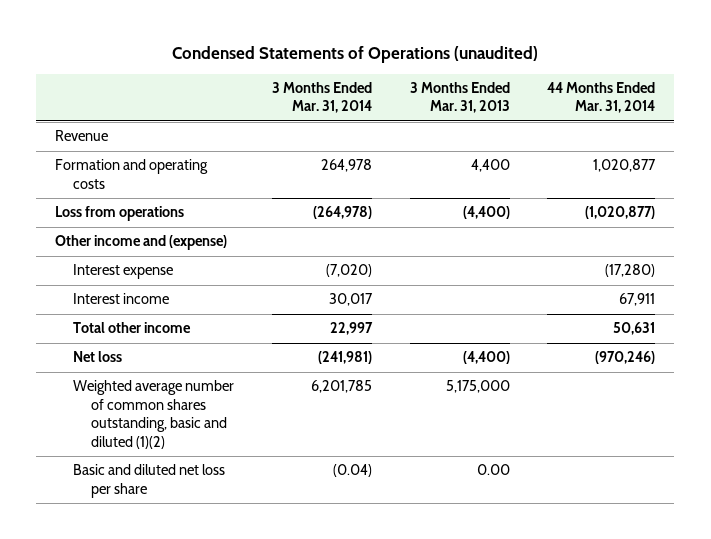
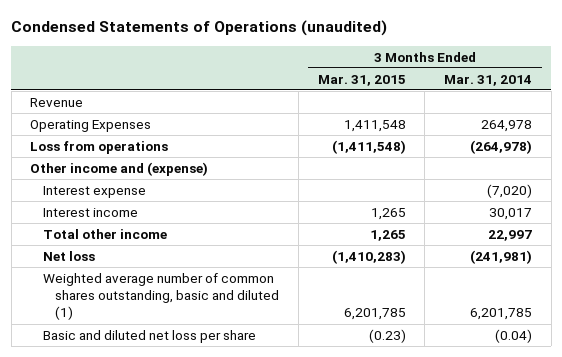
- | 3 Months Ended Mar. 31, 2014 | 3 Months Ended Mar. 31, 2013 | 44 Months Ended Mar. 31, 2014
+ | 3 Months Ended Mar. 31, 2015 | 3 Months Ended Mar. 31, 2014
- Formation and operating costs | 264,978 | 4,400 | 1,020,877
+ Operating Expenses | 1,411,548 | 264,978
- Weighted average number of common shares outstanding, basic and diluted (1)(2) | 6,201,785 | 5,175,000 |
+ Weighted average number of common shares outstanding, basic and diluted (1) | 6,201,785 | 6,201,785

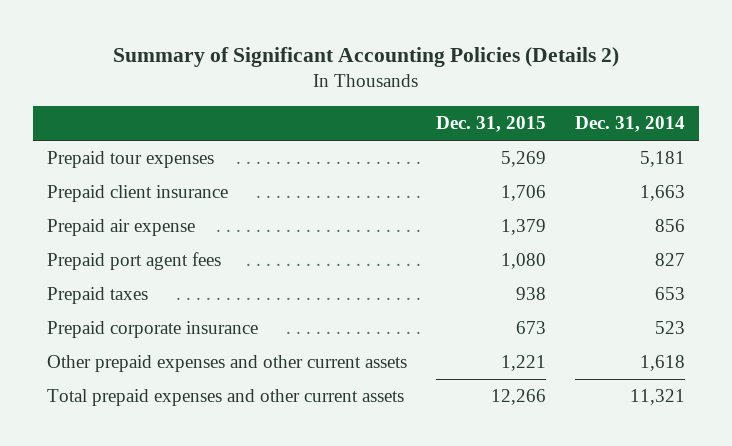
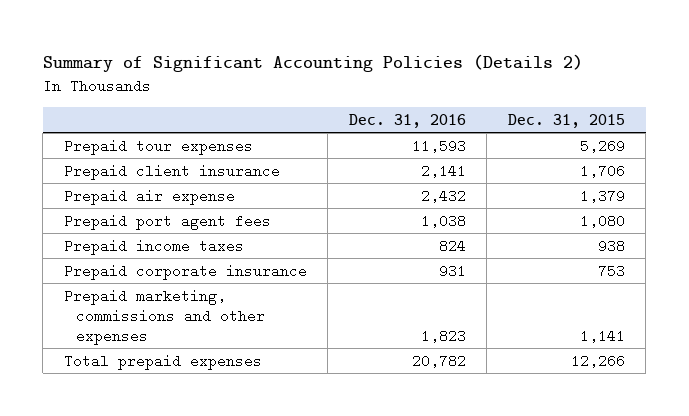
- | Dec. 31, 2015 | Dec. 31, 2014
+ | Dec. 31, 2016 | Dec. 31, 2015
- Prepaid taxes | 938 | 653
- Prepaid corporate insurance | 673 | 523
- Other prepaid expenses and other current assets | 1,221 | 1,618
- Total prepaid expenses and other current assets | 12,266 | 11,321
+ Prepaid income taxes | 824 | 938
+ Prepaid corporate insurance | 931 | 753
+ Prepaid marketing, commissions and other expenses | 1,823 | 1,141
+ Total prepaid expenses | 20,782 | 12,266

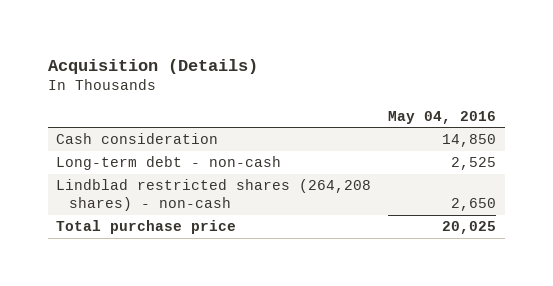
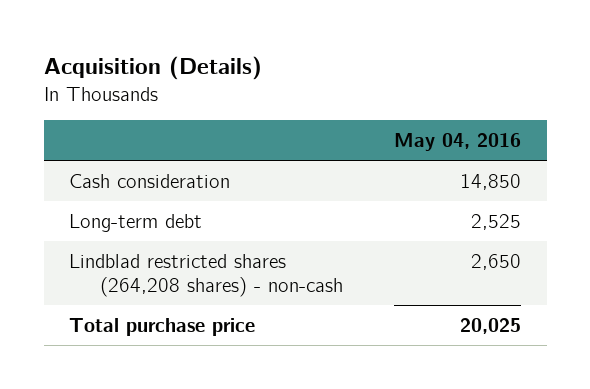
- Long-term debt - non-cash | 2,525
+ Long-term debt | 2,525

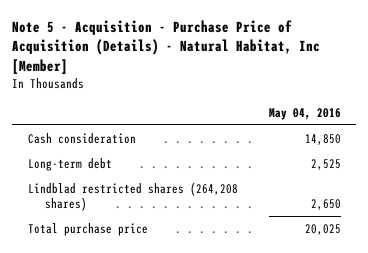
- Acquisition (Details)
+ Note 5 - Acquisition - Purchase Price of Acquisition (Details) - Natural Habitat, Inc [Member]
- Lindblad restricted shares (264,208 shares) - non-cash | 2,650
+ Lindblad restricted shares (264,208 shares) | 2,650

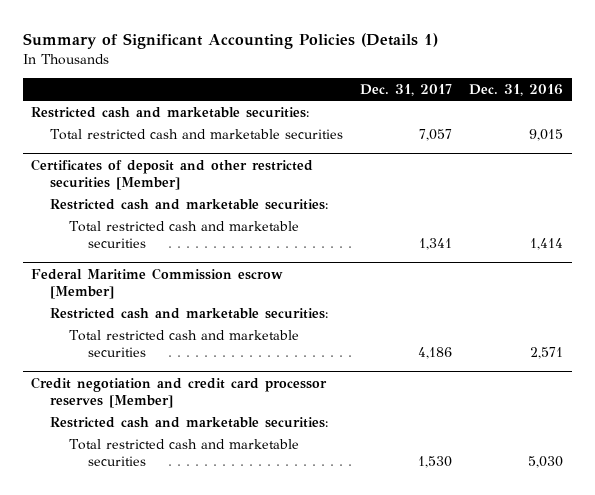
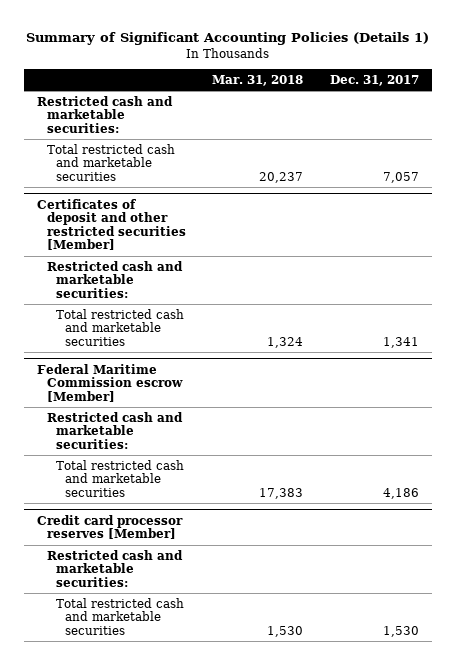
- | Dec. 31, 2017 | Dec. 31, 2016
+ | Mar. 31, 2018 | Dec. 31, 2017
- Credit negotiation and credit card processor reserves [Member]
+ Credit card processor reserves [Member]

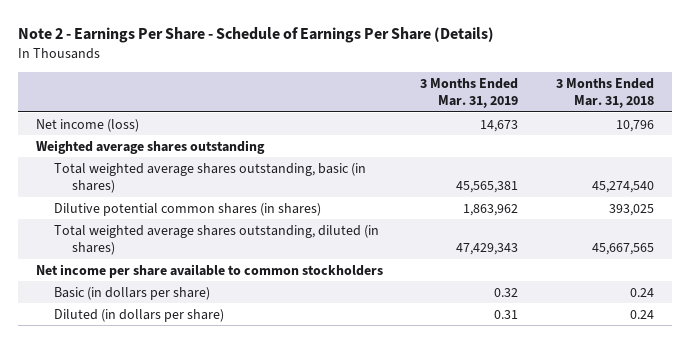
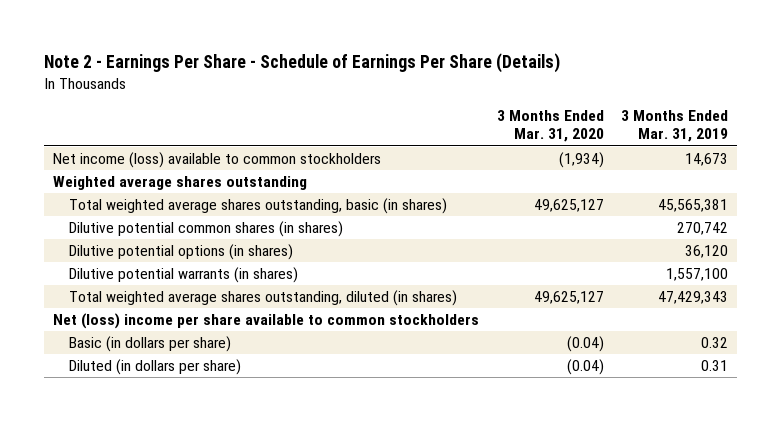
- | 3 Months Ended Mar. 31, 2019 | 3 Months Ended Mar. 31, 2018
+ | 3 Months Ended Mar. 31, 2020 | 3 Months Ended Mar. 31, 2019
- Net income (loss) | 14,673 | 10,796
+ Net income (loss) available to common stockholders | (1,934) | 14,673
- Dilutive potential common shares (in shares) | 1,863,962 | 393,025
+ Dilutive potential common shares (in shares) | | 270,742
+ Dilutive potential options (in shares) | | 36,120
+ Dilutive potential warrants (in shares) | | 1,557,100
- Net income per share available to common stockholders
+ Net (loss) income per share available to common stockholders

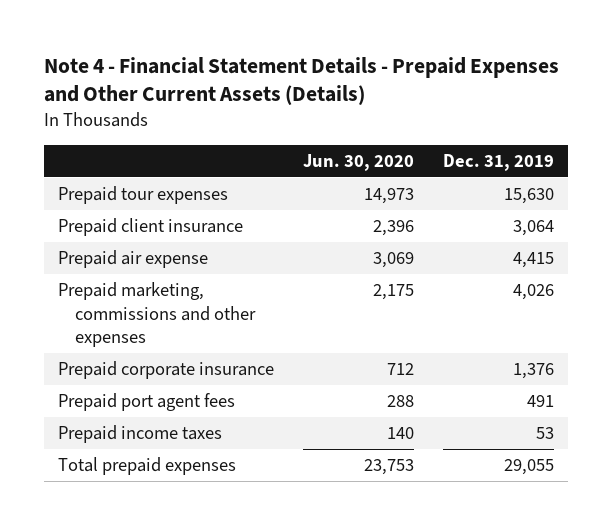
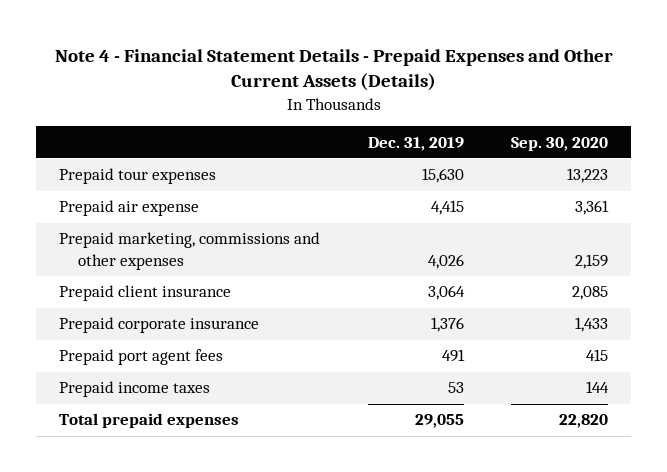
- | Jun. 30, 2020 | Dec. 31, 2019
+ | Dec. 31, 2019 | Sep. 30, 2020
moved down: Prepaid client insurance | 3,064 | 2,085

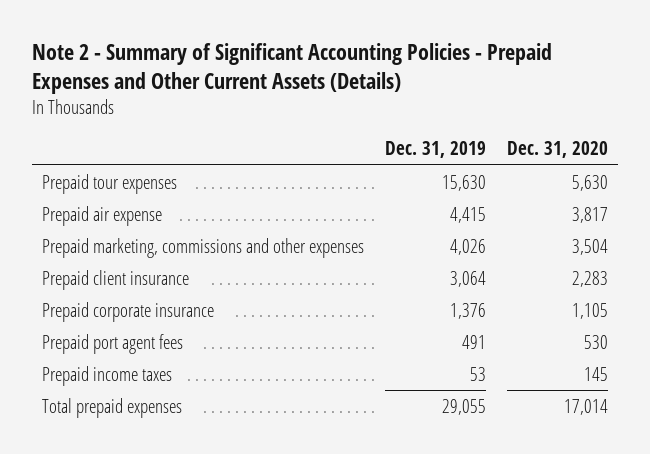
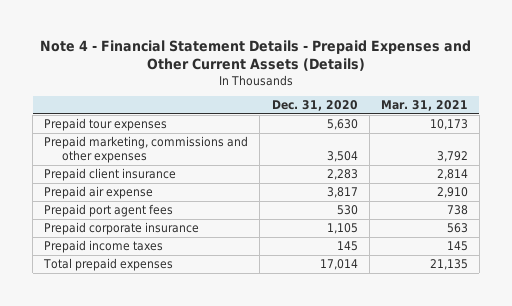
- Note 2 - Summary of Significant Accounting Policies - Prepaid Expenses and Other Current Assets (Details)
+ Note 4 - Financial Statement Details - Prepaid Expenses and Other Current Assets (Details)
- | Dec. 31, 2019 | Dec. 31, 2020
+ | Dec. 31, 2020 | Mar. 31, 2021
moved down: Prepaid air expense | 3,817 | 2,910
moved down: Prepaid corporate insurance | 1,105 | 563

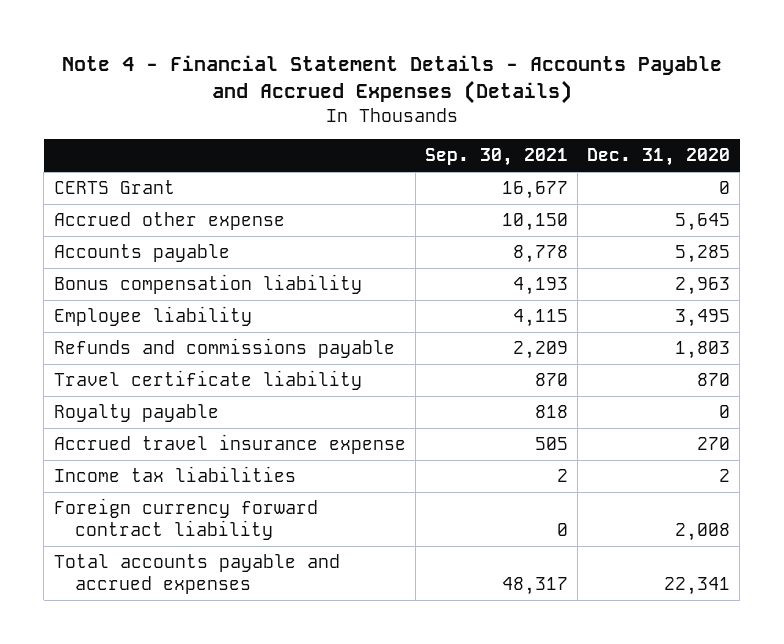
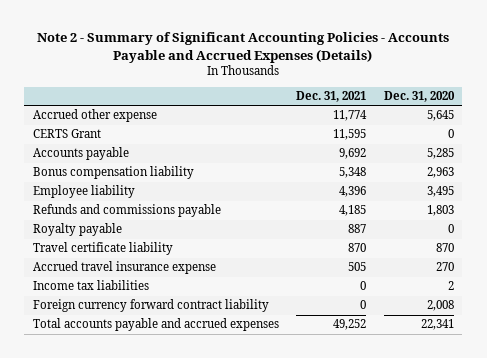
- Note 4 - Financial Statement Details - Accounts Payable and Accrued Expenses (Details)
+ Note 2 - Summary of Significant Accounting Policies - Accounts Payable and Accrued Expenses (Details)
- | Sep. 30, 2021 | Dec. 31, 2020
+ | Dec. 31, 2021 | Dec. 31, 2020
moved down: CERTS Grant | 11,595 | 0
moved down: Travel certificate liability | 870 | 870

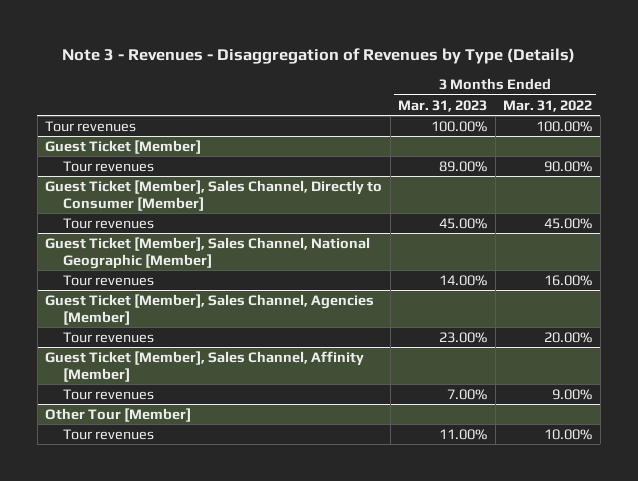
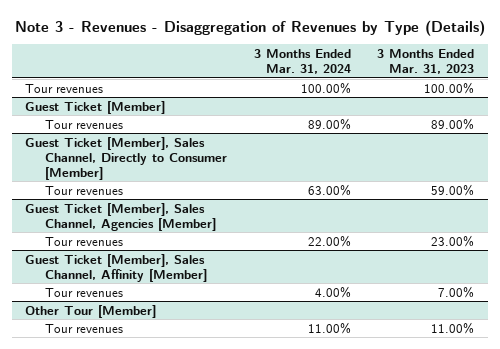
- | 3 Months Ended Mar. 31, 2023 | 3 Months Ended Mar. 31, 2022
+ | 3 Months Ended Mar. 31, 2024 | 3 Months Ended Mar. 31, 2023
@ Guest Ticket [Member], Sales Channel, Directly to Consumer [Member]
- Tour revenues | 45.00% | 45.00%
- Guest Ticket [Member], Sales Channel, National Geographic [Member]
- Tour revenues | 14.00% | 16.00%
@ Guest Ticket [Member], Sales Channel, Directly to Consumer [Member]
+ Tour revenues | 63.00% | 59.00%

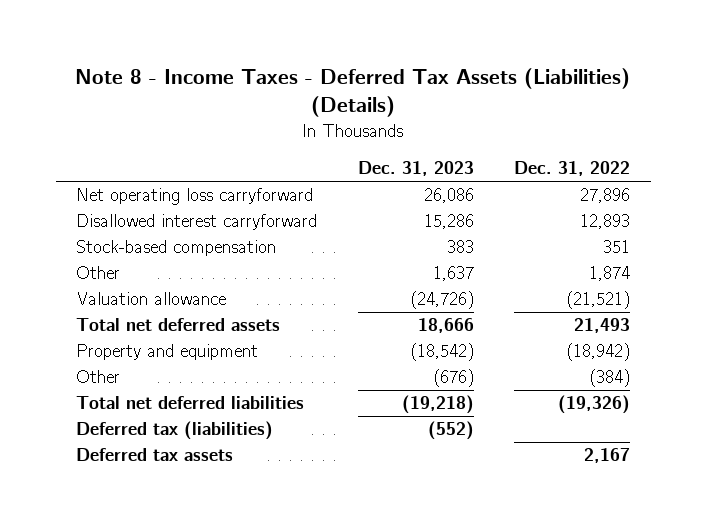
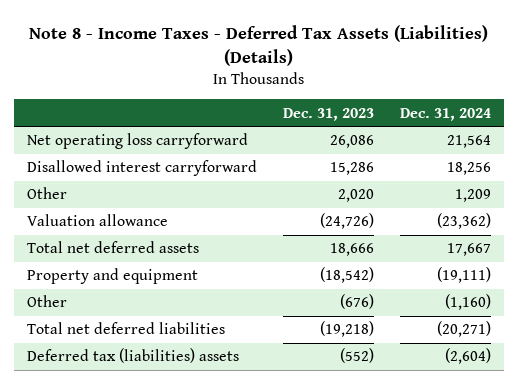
- | Dec. 31, 2023 | Dec. 31, 2022
+ | Dec. 31, 2023 | Dec. 31, 2024
- Stock-based compensation | 383 | 351
- Other | 1,637 | 1,874
+ Other | 2,020 | 1,209
- Deferred tax (liabilities) | (552) |
- Deferred tax assets | | 2,167
+ Deferred tax (liabilities) assets | (552) | (2,604)

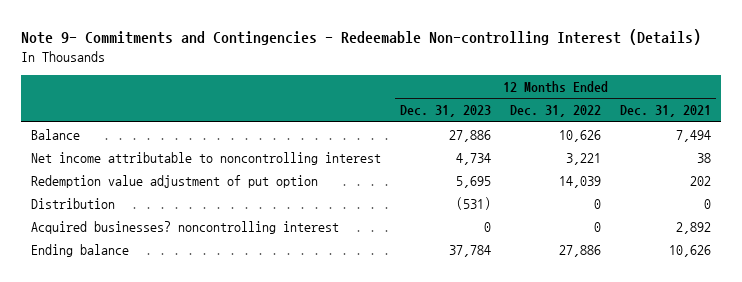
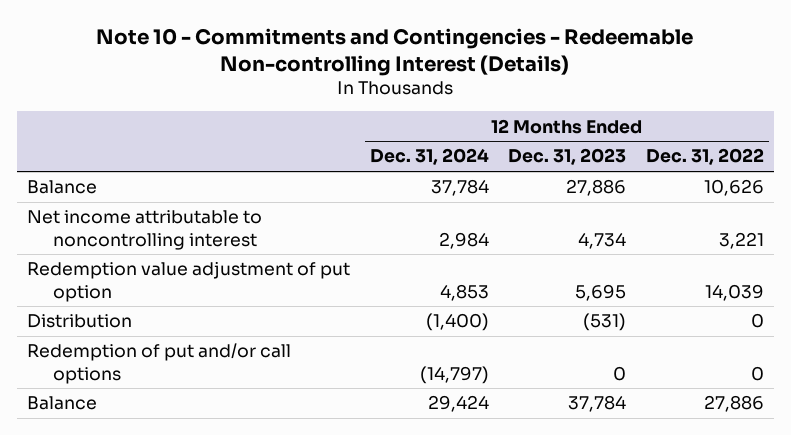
- Note 9- Commitments and Contingencies - Redeemable Non-controlling Interest (Details)
+ Note 10 - Commitments and Contingencies - Redeemable Non-controlling Interest (Details)
- | 12 Months Ended Dec. 31, 2023 | 12 Months Ended Dec. 31, 2022 | 12 Months Ended Dec. 31, 2021
+ | 12 Months Ended Dec. 31, 2024 | 12 Months Ended Dec. 31, 2023 | 12 Months Ended Dec. 31, 2022
- Acquired businesses? noncontrolling interest | 0 | 0 | 2,892
- Ending balance | 37,784 | 27,886 | 10,626
+ Redemption of put and/or call options | (14,797) | 0 | 0
+ Balance | 29,424 | 37,784 | 27,886

